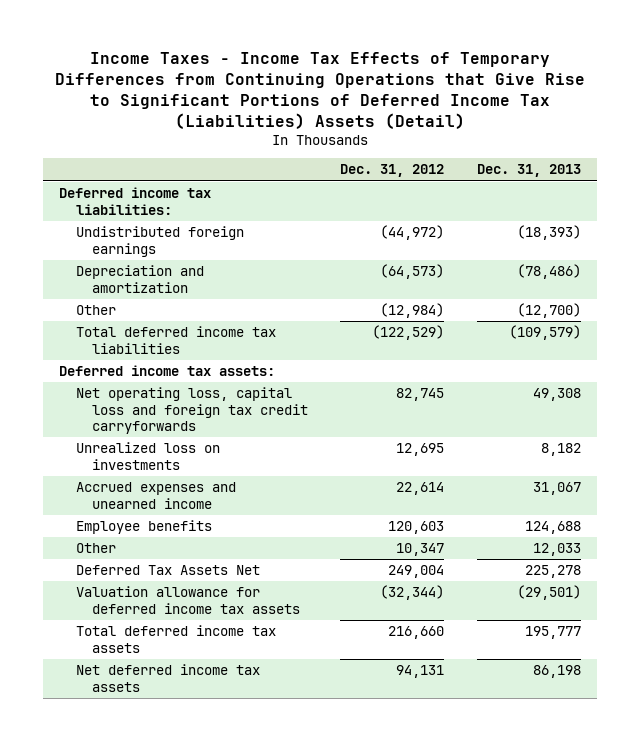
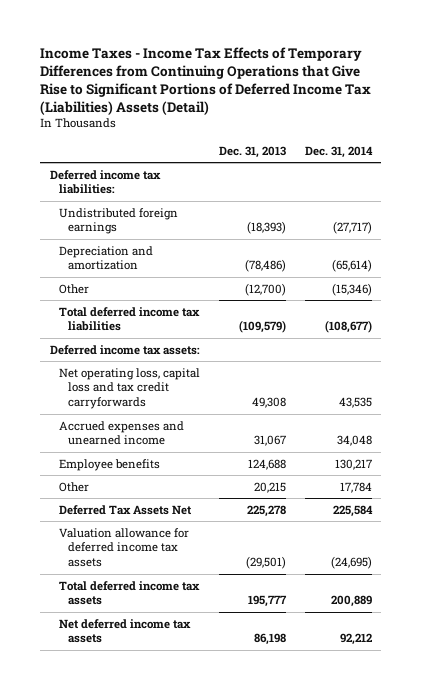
- | Dec. 31, 2012 | Dec. 31, 2013
+ | Dec. 31, 2013 | Dec. 31, 2014
- Net operating loss, capital loss and foreign tax credit carryforwards | 82,745 | 49,308
- Unrealized loss on investments | 12,695 | 8,182
+ Net operating loss, capital loss and tax credit carryforwards | 49,308 | 43,535
- Other | 10,347 | 12,033
+ Other | 20,215 | 17,784

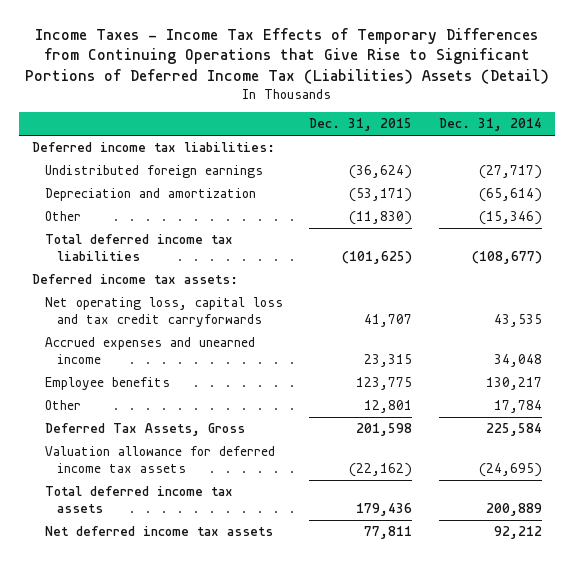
- | Dec. 31, 2013 | Dec. 31, 2014
+ | Dec. 31, 2015 | Dec. 31, 2014
- Deferred Tax Assets Net | 225,278 | 225,584
+ Deferred Tax Assets, Gross | 201,598 | 225,584

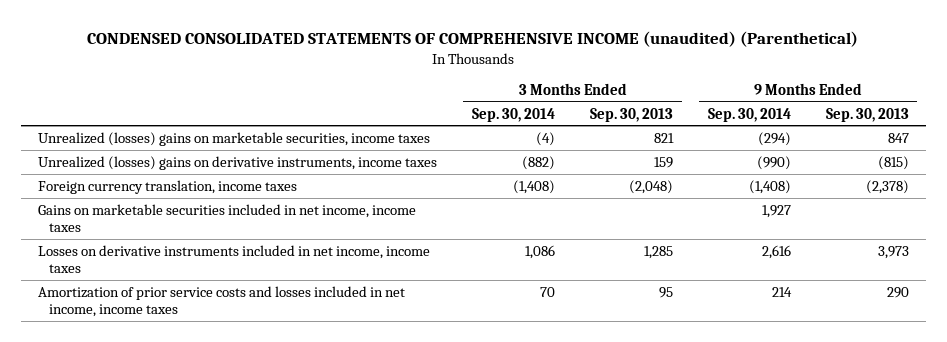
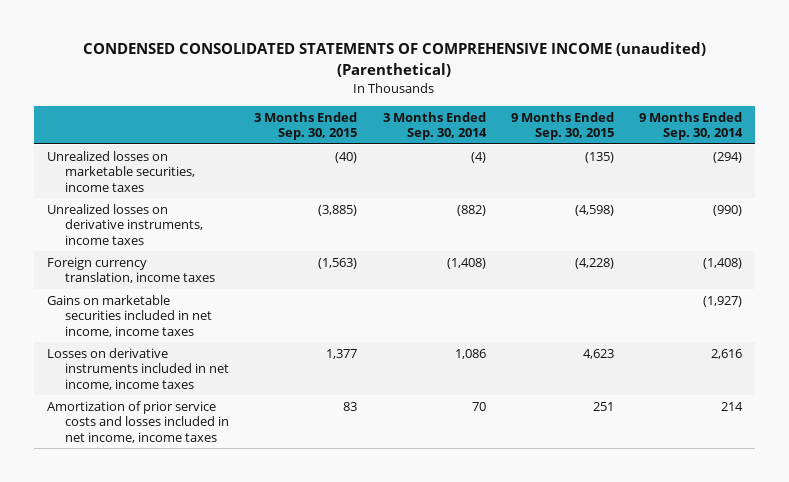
- | 3 Months Ended Sep. 30, 2014 | 3 Months Ended Sep. 30, 2013 | 9 Months Ended Sep. 30, 2014 | 9 Months Ended Sep. 30, 2013
+ | 3 Months Ended Sep. 30, 2015 | 3 Months Ended Sep. 30, 2014 | 9 Months Ended Sep. 30, 2015 | 9 Months Ended Sep. 30, 2014
- Unrealized (losses) gains on marketable securities, income taxes | (4) | 821 | (294) | 847
- Unrealized (losses) gains on derivative instruments, income taxes | (882) | 159 | (990) | (815)
+ Unrealized losses on marketable securities, income taxes | (40) | (4) | (135) | (294)
+ Unrealized losses on derivative instruments, income taxes | (3,885) | (882) | (4,598) | (990)
- Gains on marketable securities included in net income, income taxes | | | 1,927 |
+ Gains on marketable securities included in net income, income taxes | | | | (1,927)

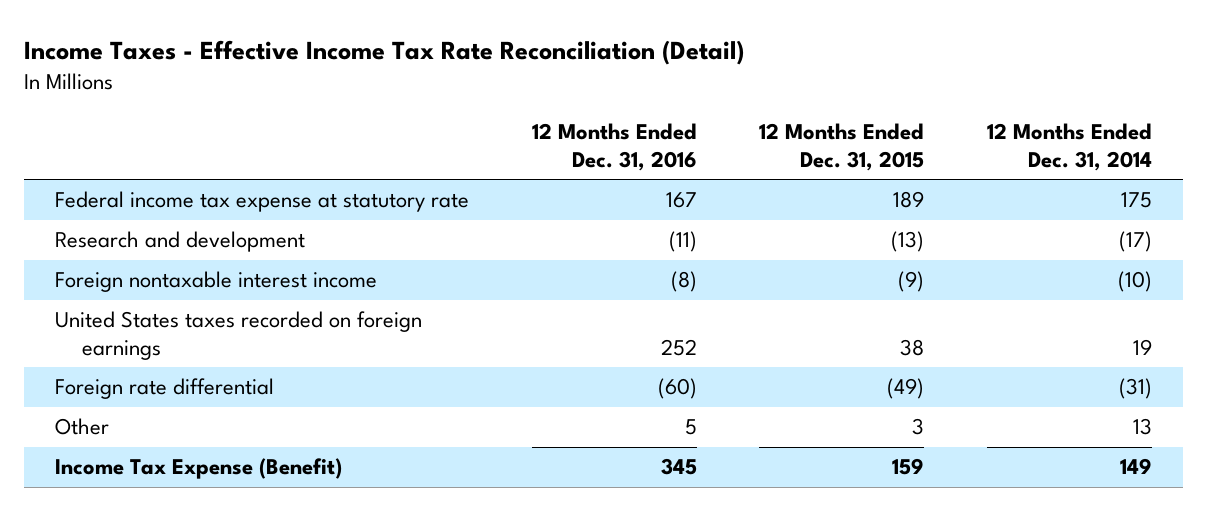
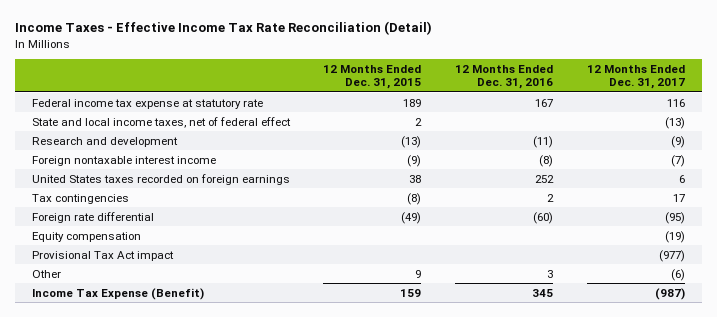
- | 12 Months Ended Dec. 31, 2016 | 12 Months Ended Dec. 31, 2015 | 12 Months Ended Dec. 31, 2014
+ | 12 Months Ended Dec. 31, 2015 | 12 Months Ended Dec. 31, 2016 | 12 Months Ended Dec. 31, 2017
+ State and local income taxes, net of federal effect | 2 | | (13)
+ Tax contingencies | (8) | 2 | 17
- Other | 5 | 3 | 13
+ Equity compensation | | | (19)
+ Provisional Tax Act impact | | | (977)
+ Other | 9 | 3 | (6)

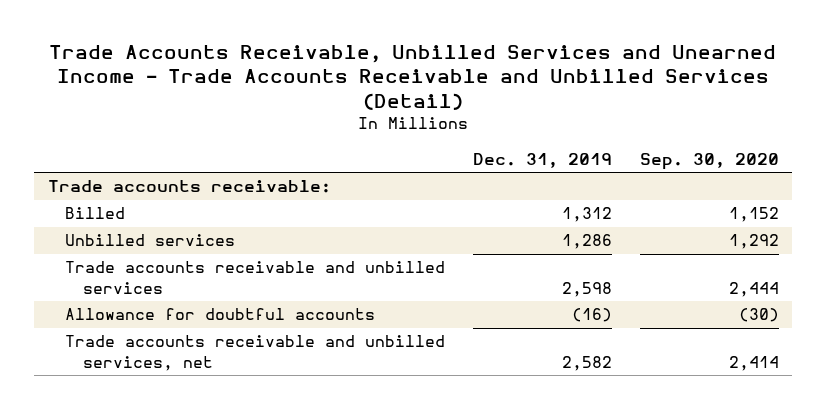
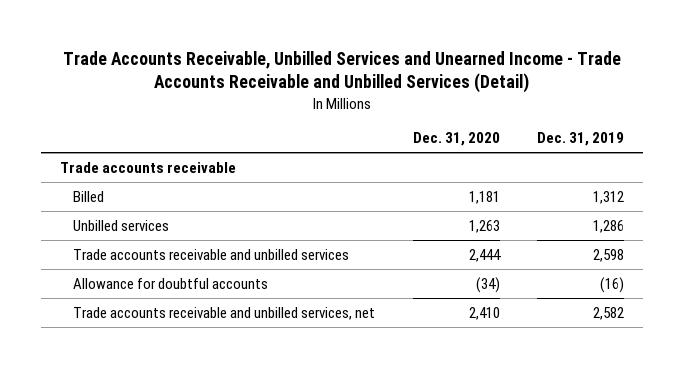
- | Dec. 31, 2019 | Sep. 30, 2020
+ | Dec. 31, 2020 | Dec. 31, 2019
- Trade accounts receivable:
+ Trade accounts receivable

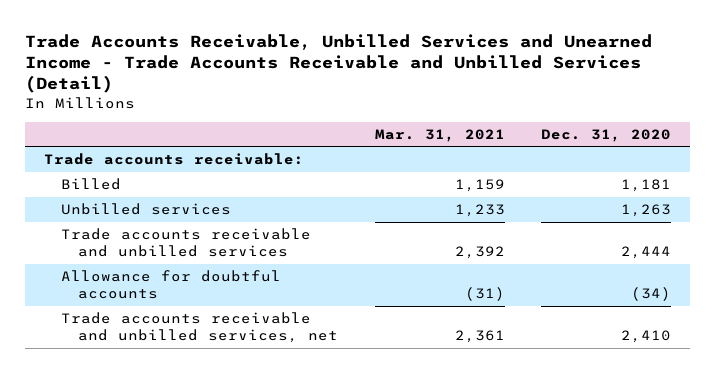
- | Dec. 31, 2020 | Dec. 31, 2019
+ | Mar. 31, 2021 | Dec. 31, 2020
- Trade accounts receivable
+ Trade accounts receivable:

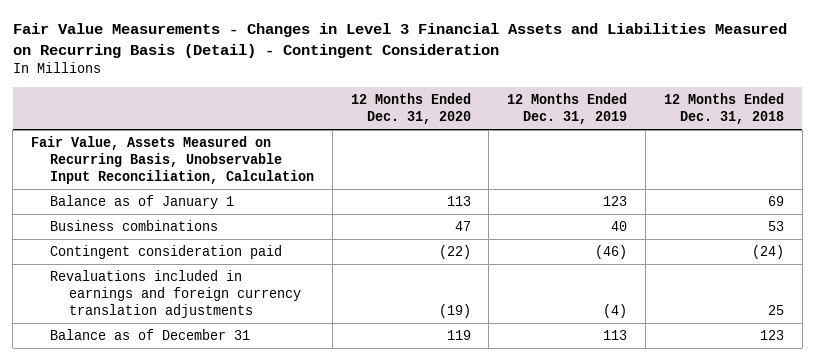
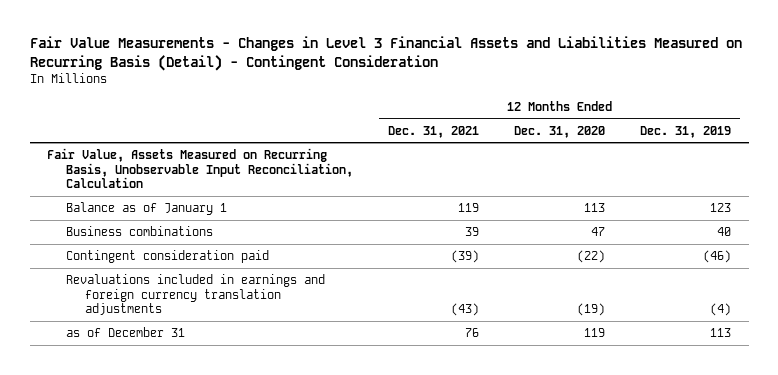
- | 12 Months Ended Dec. 31, 2020 | 12 Months Ended Dec. 31, 2019 | 12 Months Ended Dec. 31, 2018
+ | 12 Months Ended Dec. 31, 2021 | 12 Months Ended Dec. 31, 2020 | 12 Months Ended Dec. 31, 2019
- Balance as of December 31 | 119 | 113 | 123
+ as of December 31 | 76 | 119 | 113

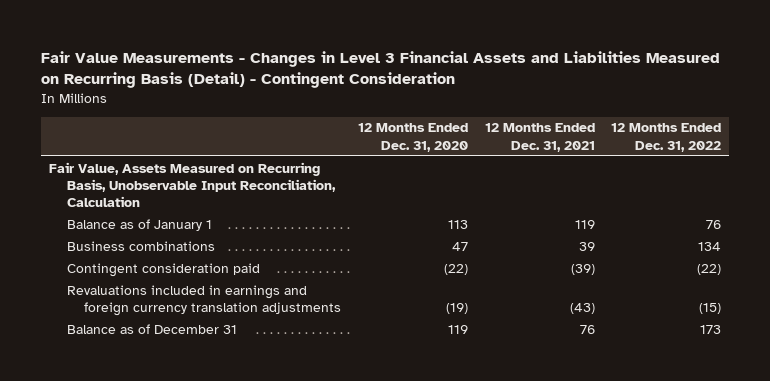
- | 12 Months Ended Dec. 31, 2021 | 12 Months Ended Dec. 31, 2020 | 12 Months Ended Dec. 31, 2019
+ | 12 Months Ended Dec. 31, 2020 | 12 Months Ended Dec. 31, 2021 | 12 Months Ended Dec. 31, 2022
- as of December 31 | 76 | 119 | 113
+ Balance as of December 31 | 119 | 76 | 173

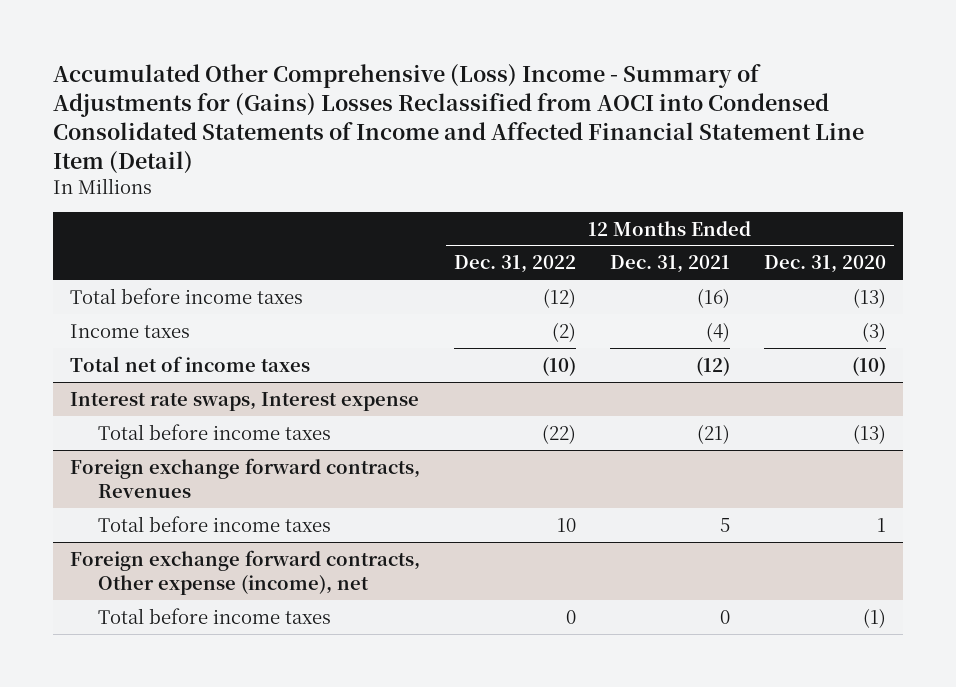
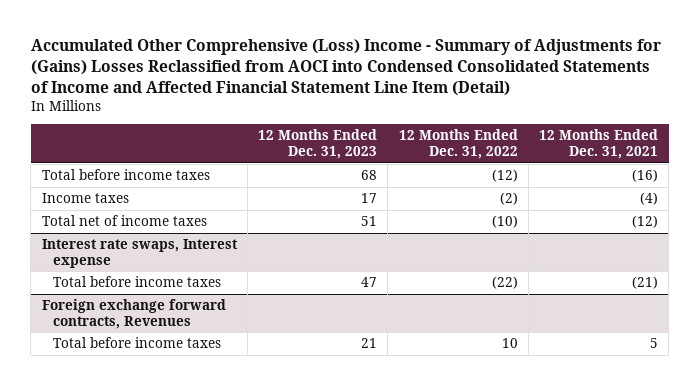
- | 12 Months Ended Dec. 31, 2022 | 12 Months Ended Dec. 31, 2021 | 12 Months Ended Dec. 31, 2020
+ | 12 Months Ended Dec. 31, 2023 | 12 Months Ended Dec. 31, 2022 | 12 Months Ended Dec. 31, 2021
- Foreign exchange forward contracts, Other expense (income), net
- Total before income taxes | 0 | 0 | (1)

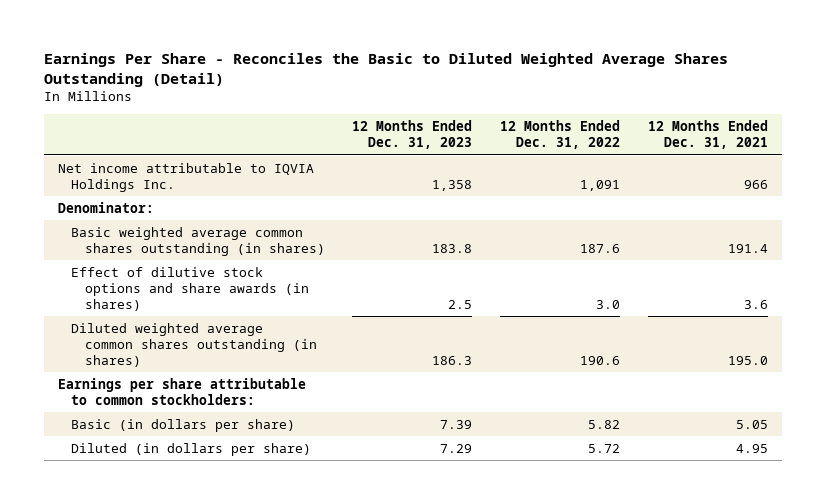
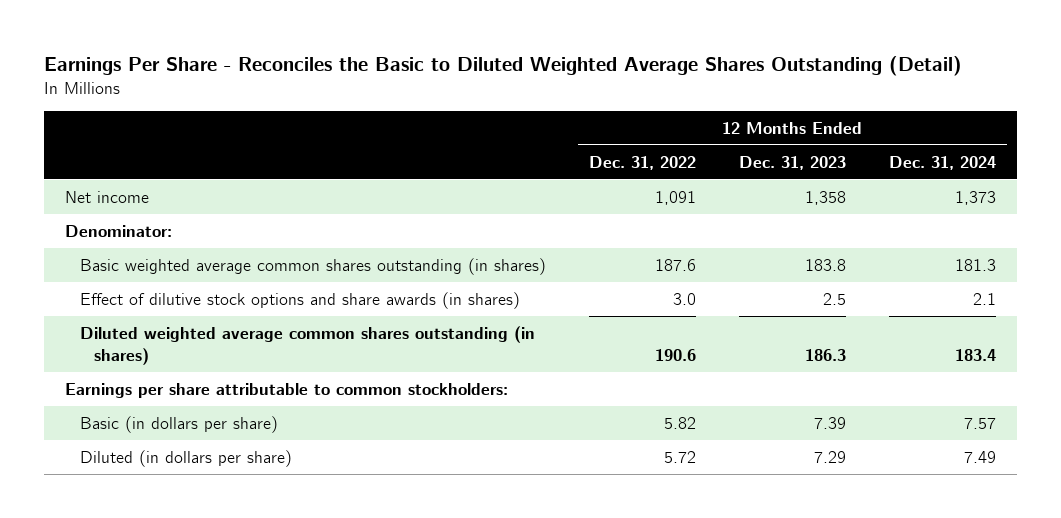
- | 12 Months Ended Dec. 31, 2023 | 12 Months Ended Dec. 31, 2022 | 12 Months Ended Dec. 31, 2021
+ | 12 Months Ended Dec. 31, 2022 | 12 Months Ended Dec. 31, 2023 | 12 Months Ended Dec. 31, 2024
- Net income attributable to IQVIA Holdings Inc. | 1,358 | 1,091 | 966
+ Net income | 1,091 | 1,358 | 1,373

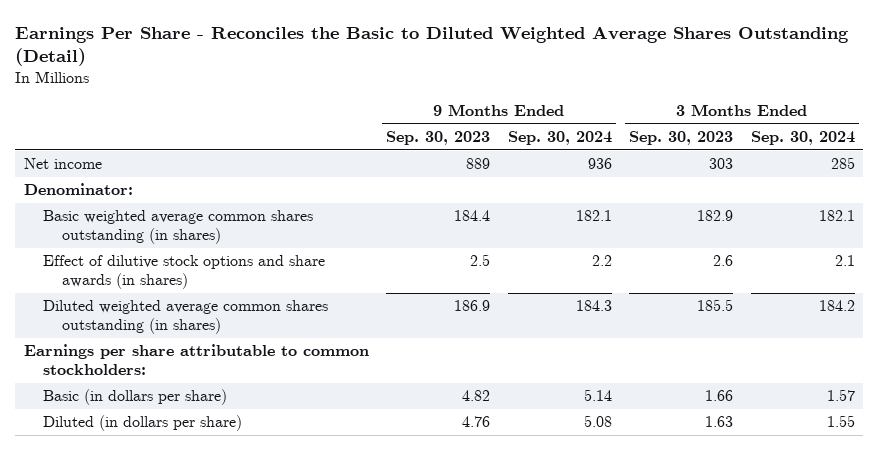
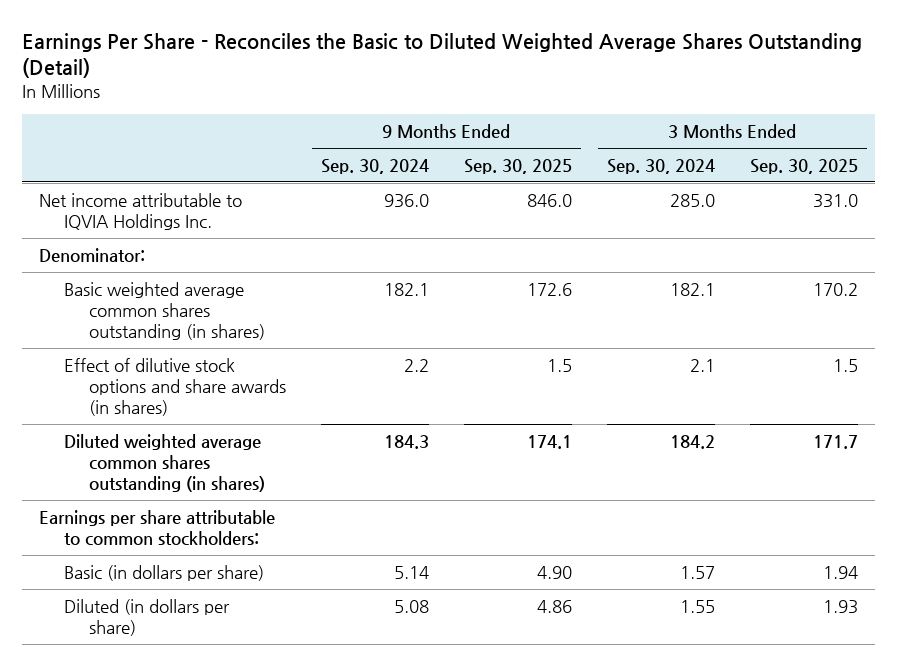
- | 9 Months Ended Sep. 30, 2023 | 9 Months Ended Sep. 30, 2024 | 3 Months Ended Sep. 30, 2023 | 3 Months Ended Sep. 30, 2024
+ | 9 Months Ended Sep. 30, 2024 | 9 Months Ended Sep. 30, 2025 | 3 Months Ended Sep. 30, 2024 | 3 Months Ended Sep. 30, 2025
- Net income | 889 | 936 | 303 | 285
+ Net income attributable to IQVIA Holdings Inc. | 936.0 | 846.0 | 285.0 | 331.0

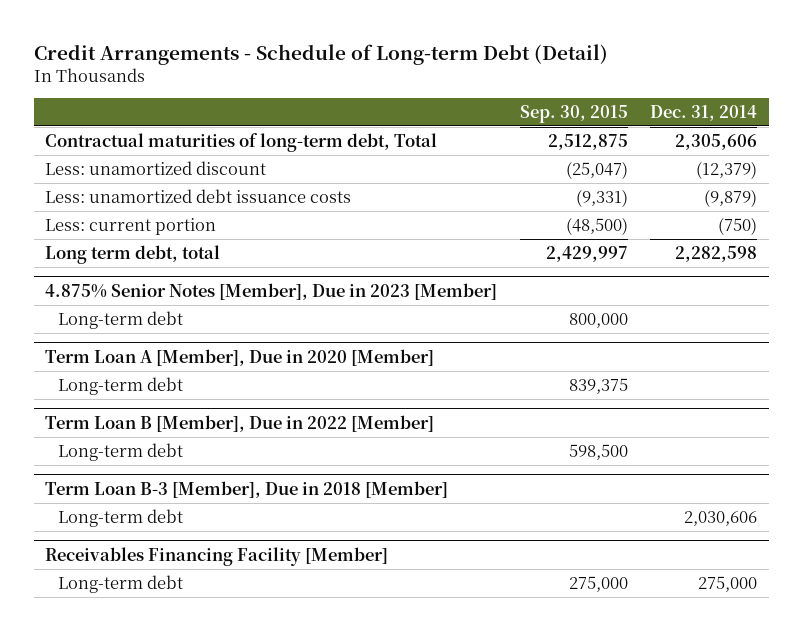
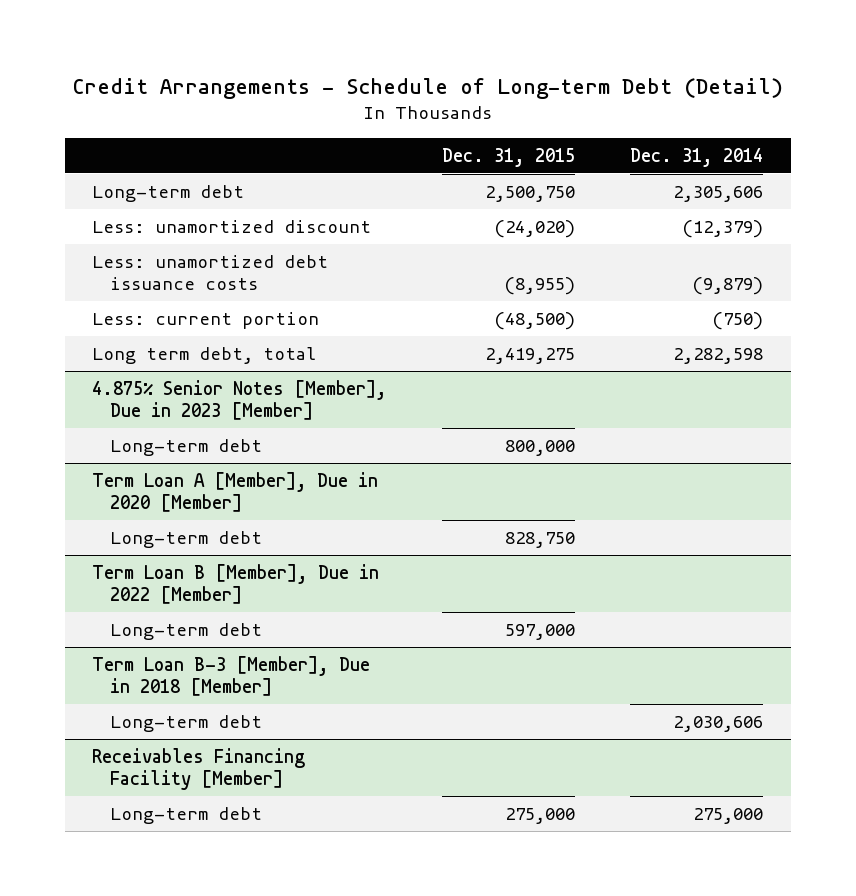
- | Sep. 30, 2015 | Dec. 31, 2014
+ | Dec. 31, 2015 | Dec. 31, 2014
- Contractual maturities of long-term debt, Total | 2,512,875 | 2,305,606
+ Long-term debt | 2,500,750 | 2,305,606

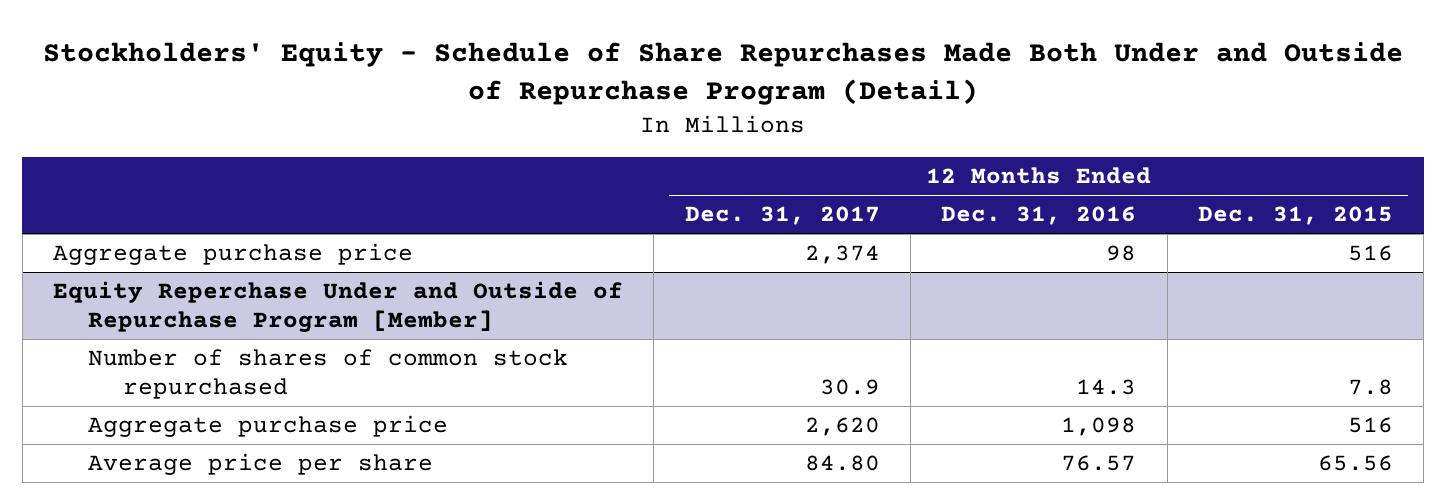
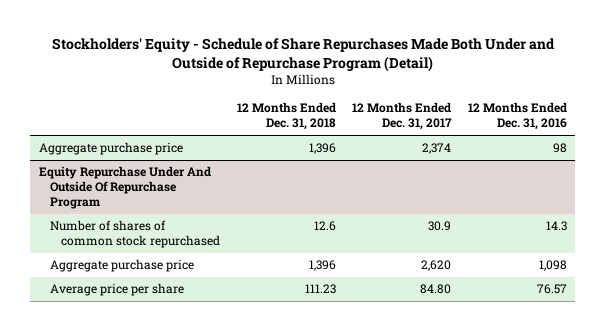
- | 12 Months Ended Dec. 31, 2017 | 12 Months Ended Dec. 31, 2016 | 12 Months Ended Dec. 31, 2015
+ | 12 Months Ended Dec. 31, 2018 | 12 Months Ended Dec. 31, 2017 | 12 Months Ended Dec. 31, 2016
- Equity Reperchase Under and Outside of Repurchase Program [Member]
+ Equity Repurchase Under And Outside Of Repurchase Program

